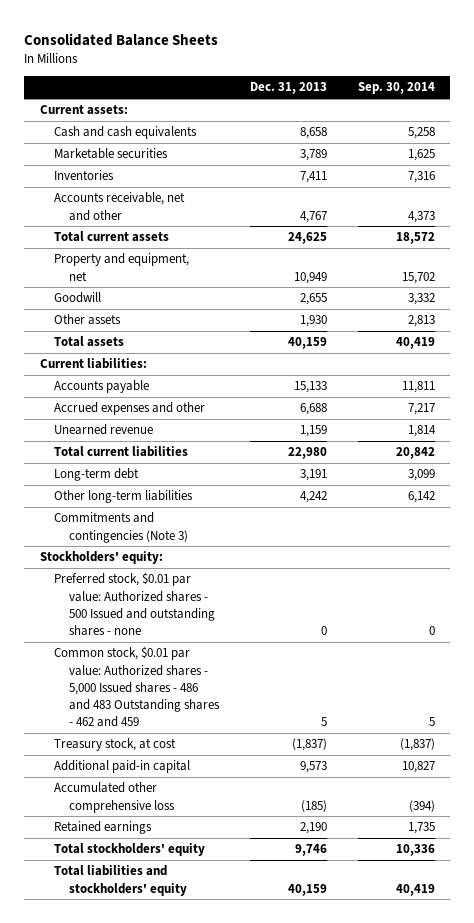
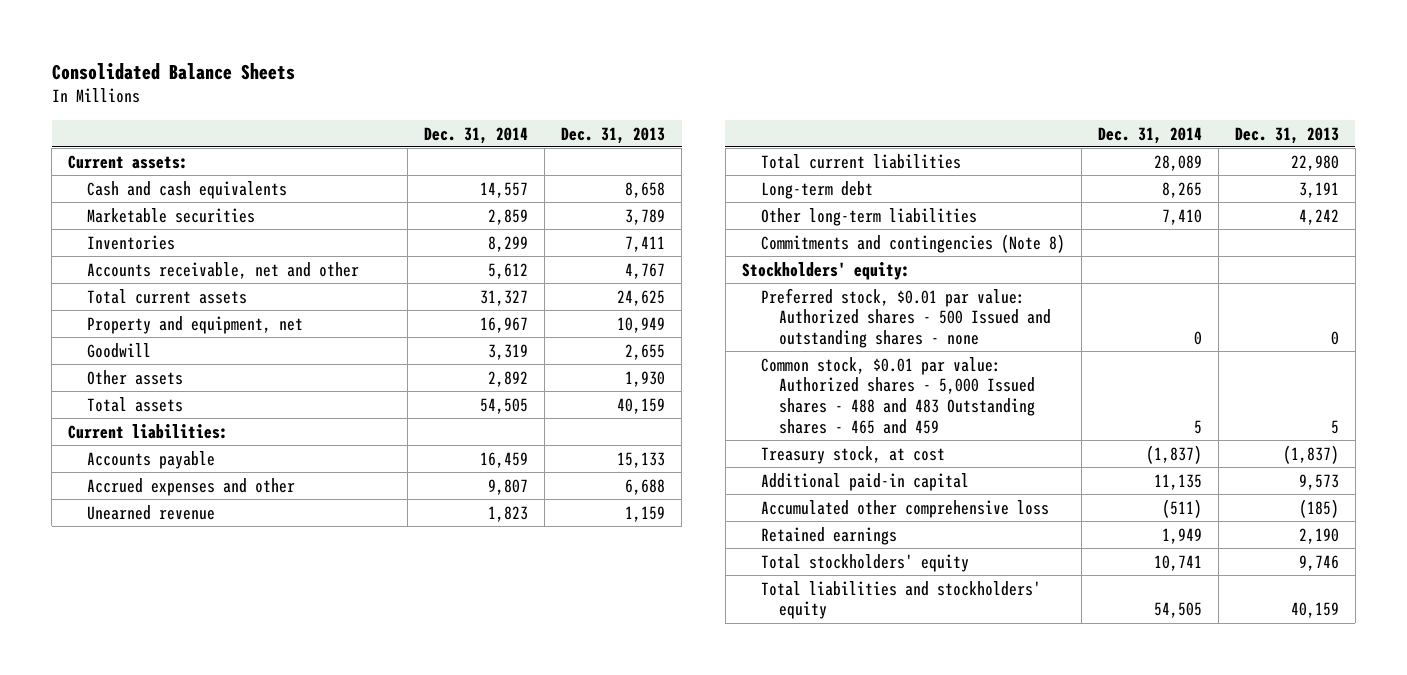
- | Dec. 31, 2013 | Sep. 30, 2014
+ | Dec. 31, 2014 | Dec. 31, 2013
- Commitments and contingencies (Note 3)
+ Commitments and contingencies (Note 8)
- Common stock, $0.01 par value: Authorized shares - 5,000 Issued shares - 486 and 483 Outstanding shares - 462 and 459 | 5 | 5
+ Common stock, $0.01 par value: Authorized shares - 5,000 Issued shares - 488 and 483 Outstanding shares - 465 and 459 | 5 | 5

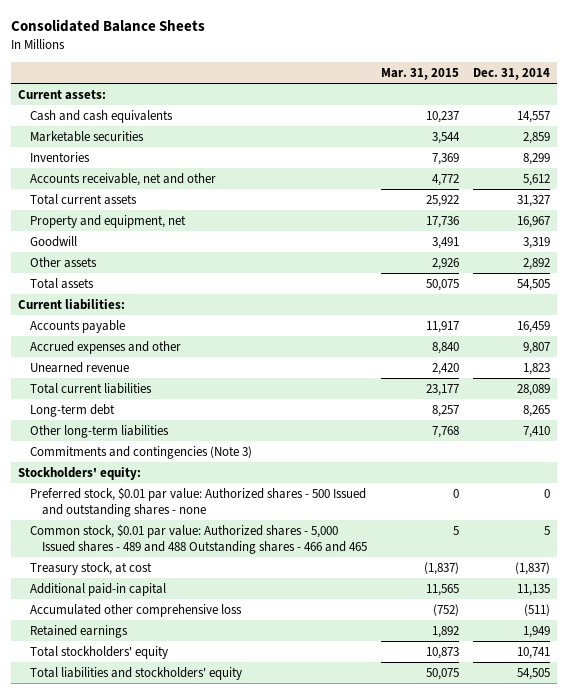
- | Dec. 31, 2014 | Dec. 31, 2013
+ | Mar. 31, 2015 | Dec. 31, 2014
- Commitments and contingencies (Note 8)
+ Commitments and contingencies (Note 3)
- Common stock, $0.01 par value: Authorized shares - 5,000 Issued shares - 488 and 483 Outstanding shares - 465 and 459 | 5 | 5
+ Common stock, $0.01 par value: Authorized shares - 5,000 Issued shares - 489 and 488 Outstanding shares - 466 and 465 | 5 | 5

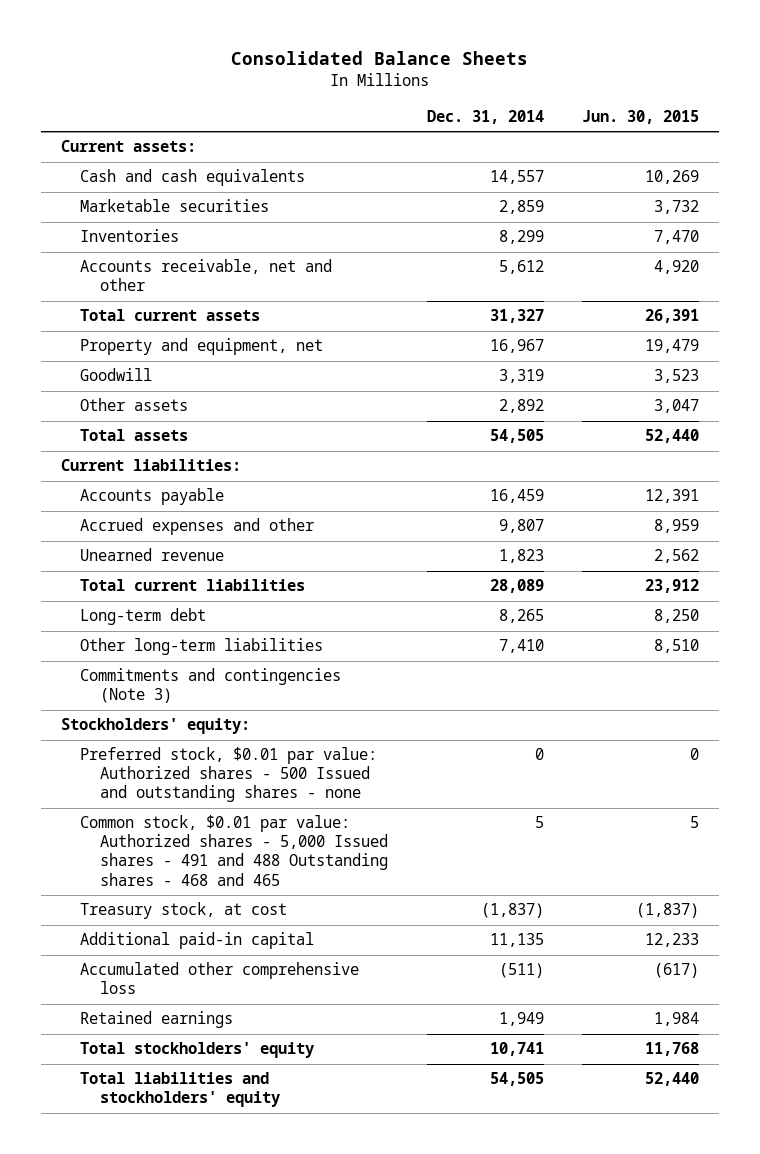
- | Mar. 31, 2015 | Dec. 31, 2014
+ | Dec. 31, 2014 | Jun. 30, 2015
- Common stock, $0.01 par value: Authorized shares - 5,000 Issued shares - 489 and 488 Outstanding shares - 466 and 465 | 5 | 5
+ Common stock, $0.01 par value: Authorized shares - 5,000 Issued shares - 491 and 488 Outstanding shares - 468 and 465 | 5 | 5

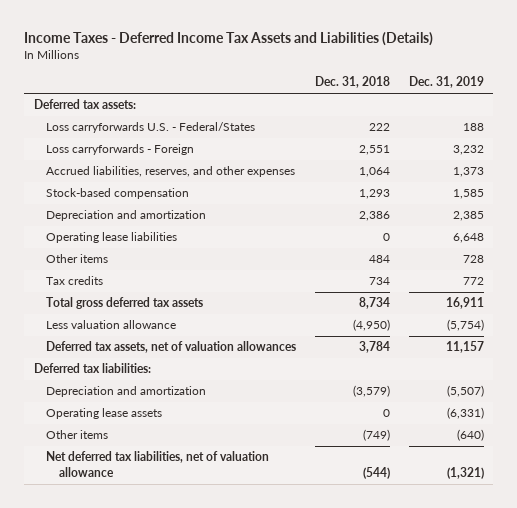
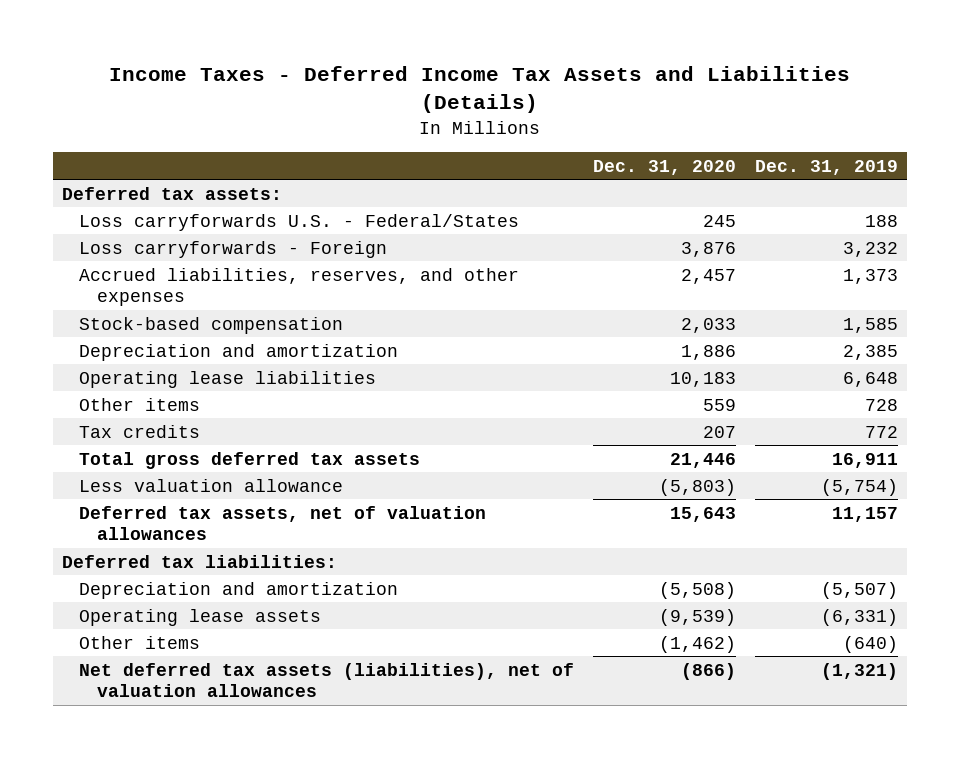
- | Dec. 31, 2018 | Dec. 31, 2019
+ | Dec. 31, 2020 | Dec. 31, 2019
- Net deferred tax liabilities, net of valuation allowance | (544) | (1,321)
+ Net deferred tax assets (liabilities), net of valuation allowances | (866) | (1,321)

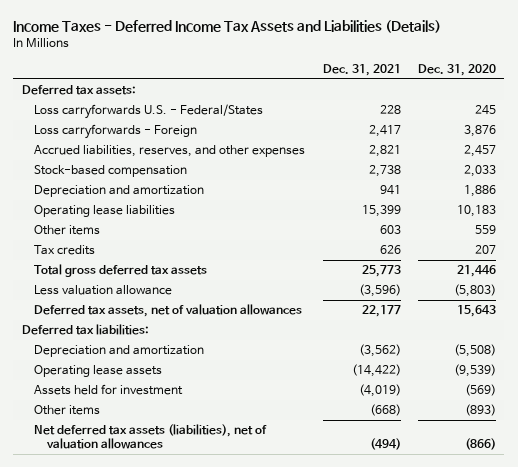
- | Dec. 31, 2020 | Dec. 31, 2019
+ | Dec. 31, 2021 | Dec. 31, 2020
- Other items | (1,462) | (640)
+ Assets held for investment | (4,019) | (569)
+ Other items | (668) | (893)

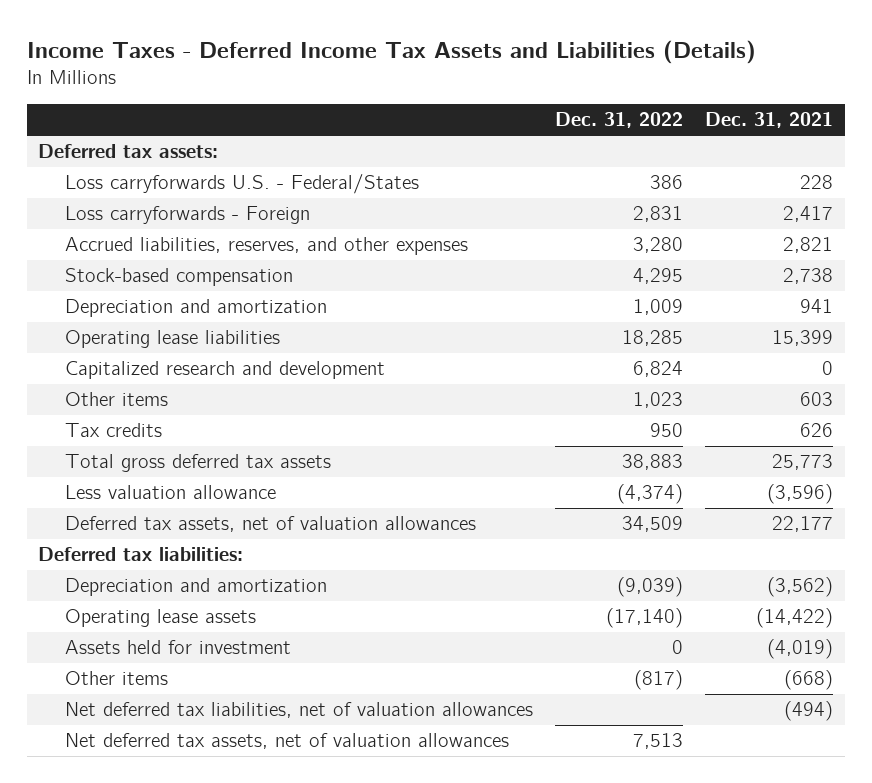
- | Dec. 31, 2021 | Dec. 31, 2020
+ | Dec. 31, 2022 | Dec. 31, 2021
+ Capitalized research and development | 6,824 | 0
- Net deferred tax assets (liabilities), net of valuation allowances | (494) | (866)
+ Net deferred tax liabilities, net of valuation allowances | | (494)
+ Net deferred tax assets, net of valuation allowances | 7,513 |

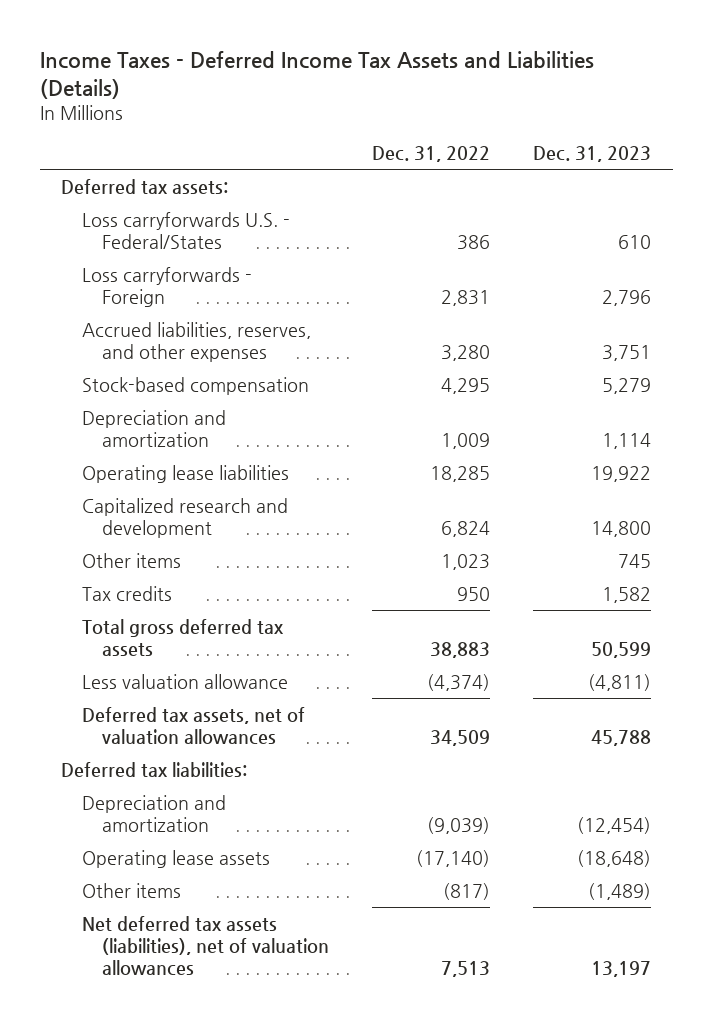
- | Dec. 31, 2022 | Dec. 31, 2021
+ | Dec. 31, 2022 | Dec. 31, 2023
- Assets held for investment | 0 | (4,019)
- Net deferred tax liabilities, net of valuation allowances | | (494)
- Net deferred tax assets, net of valuation allowances | 7,513 |
+ Net deferred tax assets (liabilities), net of valuation allowances | 7,513 | 13,197

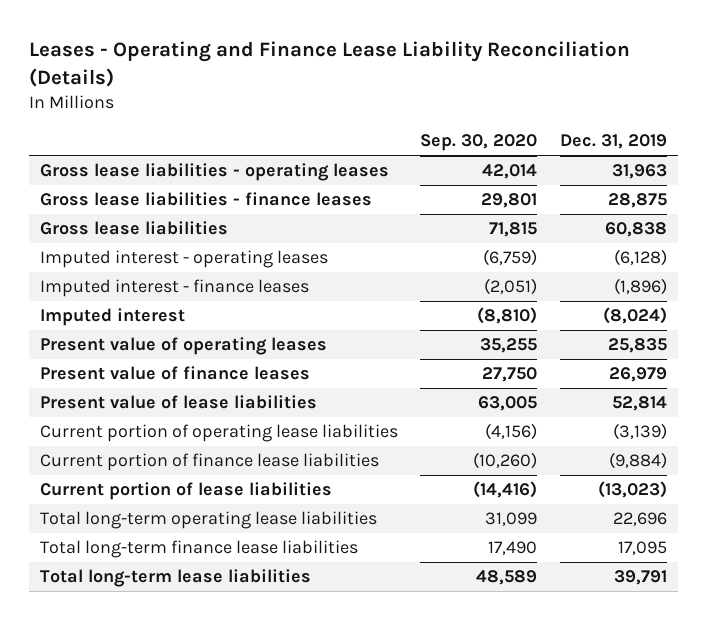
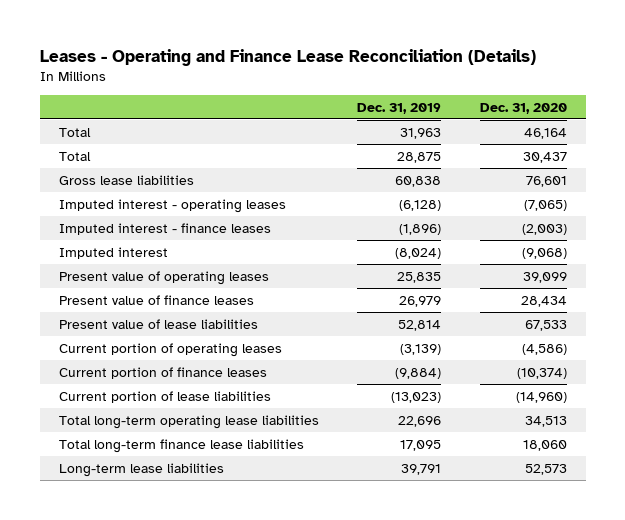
- Leases - Operating and Finance Lease Liability Reconciliation (Details)
+ Leases - Operating and Finance Lease Reconciliation (Details)
- | Sep. 30, 2020 | Dec. 31, 2019
+ | Dec. 31, 2019 | Dec. 31, 2020
- Gross lease liabilities - operating leases | 42,014 | 31,963
- Gross lease liabilities - finance leases | 29,801 | 28,875
+ Total | 31,963 | 46,164
+ Total | 28,875 | 30,437
- Current portion of operating lease liabilities | (4,156) | (3,139)
- Current portion of finance lease liabilities | (10,260) | (9,884)
+ Current portion of operating leases | (3,139) | (4,586)
+ Current portion of finance leases | (9,884) | (10,374)
- Total long-term lease liabilities | 48,589 | 39,791
+ Long-term lease liabilities | 39,791 | 52,573

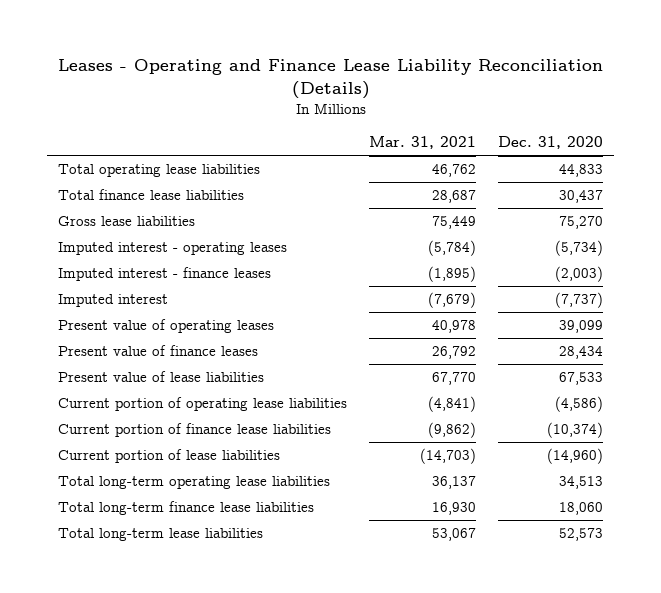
- Leases - Operating and Finance Lease Reconciliation (Details)
+ Leases - Operating and Finance Lease Liability Reconciliation (Details)
- | Dec. 31, 2019 | Dec. 31, 2020
+ | Mar. 31, 2021 | Dec. 31, 2020
- Total | 31,963 | 46,164
- Total | 28,875 | 30,437
- Gross lease liabilities | 60,838 | 76,601
- Imputed interest - operating leases | (6,128) | (7,065)
+ Total operating lease liabilities | 46,762 | 44,833
+ Total finance lease liabilities | 28,687 | 30,437
+ Gross lease liabilities | 75,449 | 75,270
+ Imputed interest - operating leases | (5,784) | (5,734)
- Imputed interest | (8,024) | (9,068)
+ Imputed interest | (7,679) | (7,737)
- Current portion of operating leases | (3,139) | (4,586)
- Current portion of finance leases | (9,884) | (10,374)
+ Current portion of operating lease liabilities | (4,841) | (4,586)
+ Current portion of finance lease liabilities | (9,862) | (10,374)
- Long-term lease liabilities | 39,791 | 52,573
+ Total long-term lease liabilities | 53,067 | 52,573

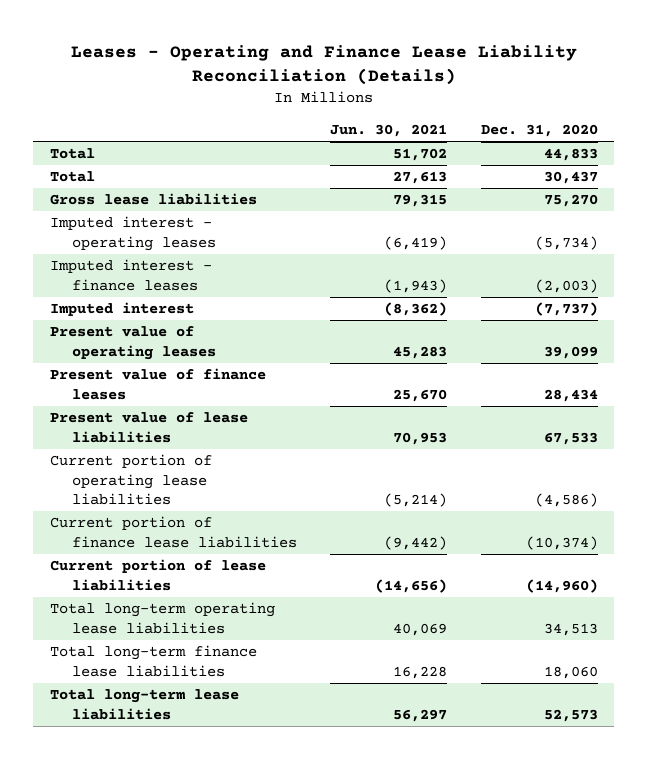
- | Mar. 31, 2021 | Dec. 31, 2020
+ | Jun. 30, 2021 | Dec. 31, 2020
- Total operating lease liabilities | 46,762 | 44,833
- Total finance lease liabilities | 28,687 | 30,437
+ Total | 51,702 | 44,833
+ Total | 27,613 | 30,437

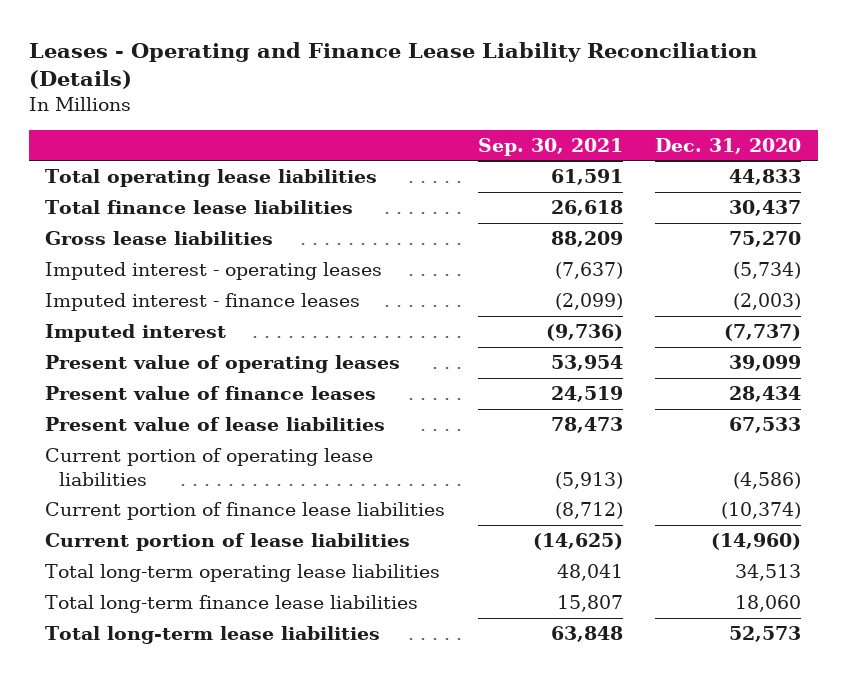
- | Jun. 30, 2021 | Dec. 31, 2020
+ | Sep. 30, 2021 | Dec. 31, 2020
- Total | 51,702 | 44,833
- Total | 27,613 | 30,437
+ Total operating lease liabilities | 61,591 | 44,833
+ Total finance lease liabilities | 26,618 | 30,437

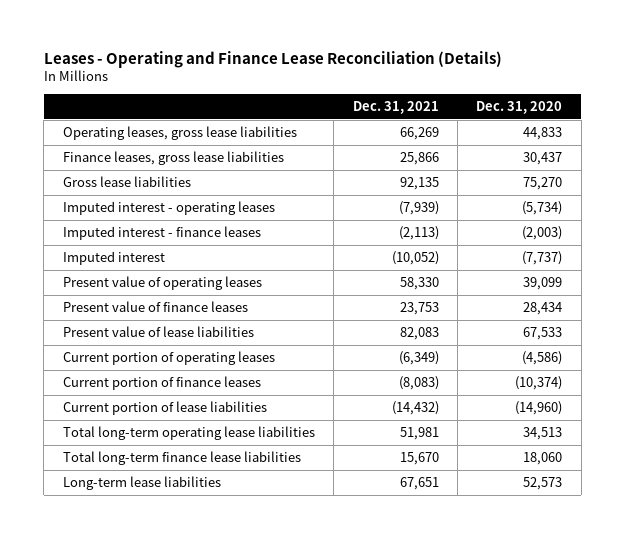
- Leases - Operating and Finance Lease Liability Reconciliation (Details)
+ Leases - Operating and Finance Lease Reconciliation (Details)
- | Sep. 30, 2021 | Dec. 31, 2020
+ | Dec. 31, 2021 | Dec. 31, 2020
- Total operating lease liabilities | 61,591 | 44,833
- Total finance lease liabilities | 26,618 | 30,437
+ Operating leases, gross lease liabilities | 66,269 | 44,833
+ Finance leases, gross lease liabilities | 25,866 | 30,437
- Current portion of operating lease liabilities | (5,913) | (4,586)
- Current portion of finance lease liabilities | (8,712) | (10,374)
+ Current portion of operating leases | (6,349) | (4,586)
+ Current portion of finance leases | (8,083) | (10,374)
- Total long-term lease liabilities | 63,848 | 52,573
+ Long-term lease liabilities | 67,651 | 52,573

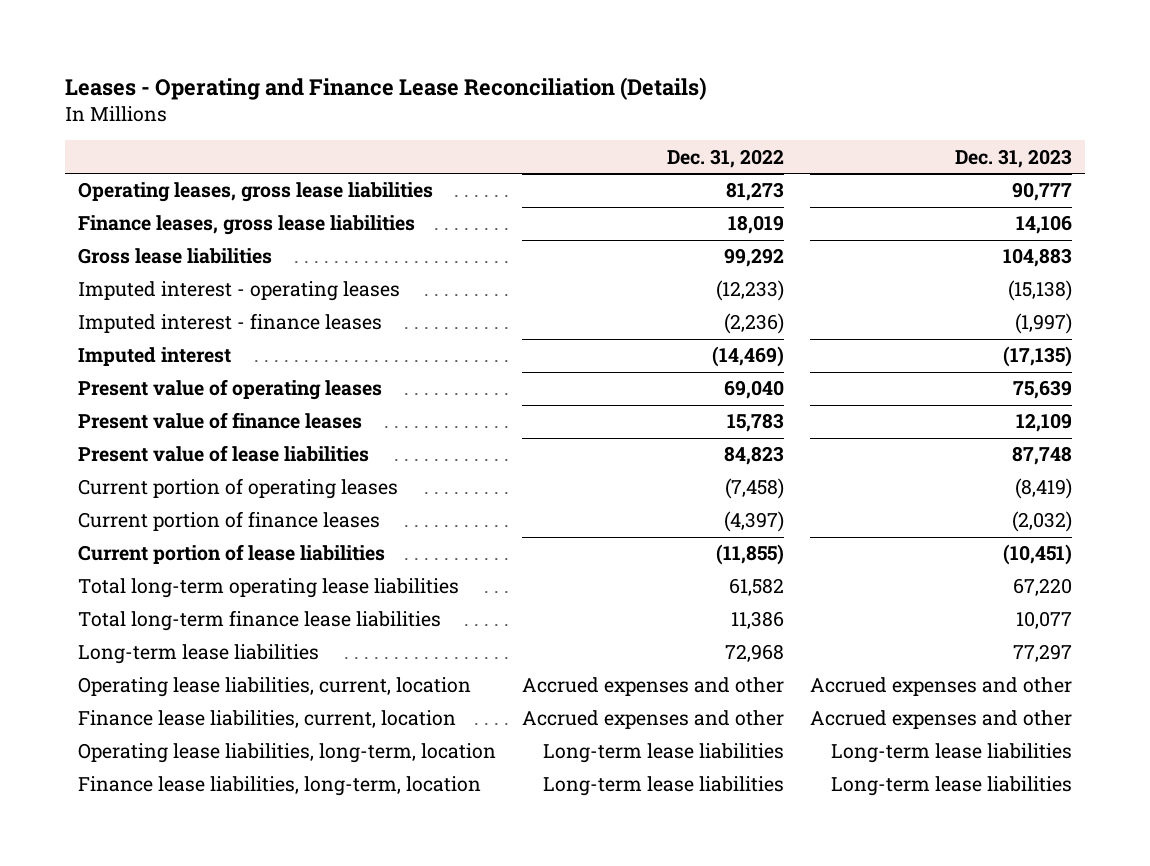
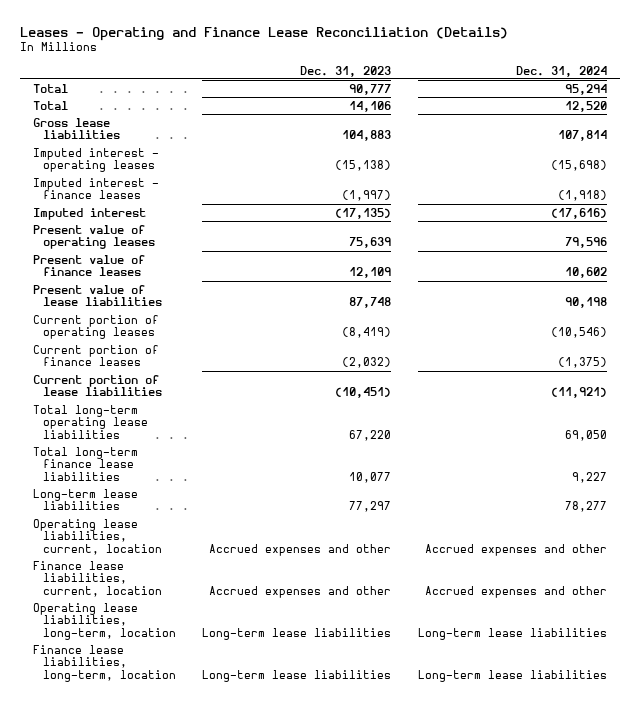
- | Dec. 31, 2022 | Dec. 31, 2023
+ | Dec. 31, 2023 | Dec. 31, 2024
- Operating leases, gross lease liabilities | 81,273 | 90,777
- Finance leases, gross lease liabilities | 18,019 | 14,106
+ Total | 90,777 | 95,294
+ Total | 14,106 | 12,520

